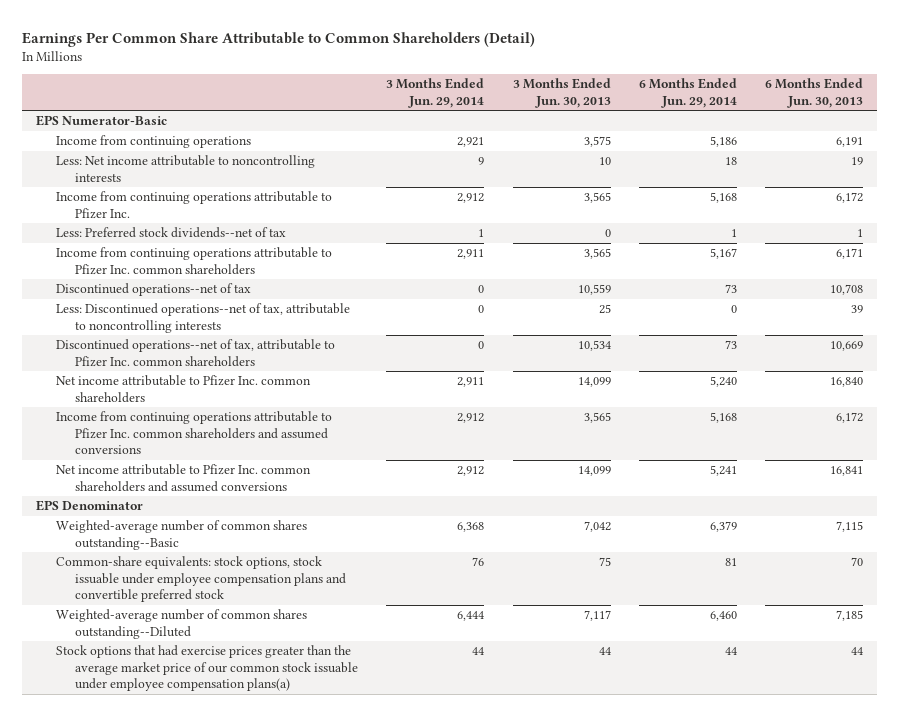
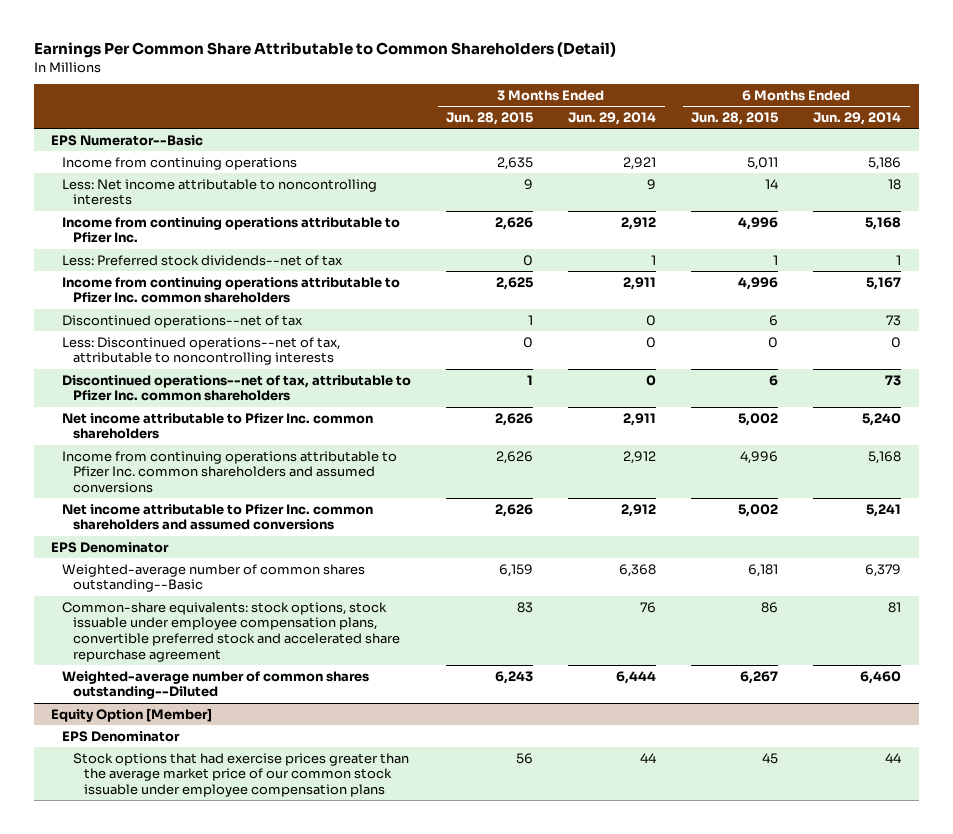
- | 3 Months Ended Jun. 29, 2014 | 3 Months Ended Jun. 30, 2013 | 6 Months Ended Jun. 29, 2014 | 6 Months Ended Jun. 30, 2013
+ | 3 Months Ended Jun. 28, 2015 | 3 Months Ended Jun. 29, 2014 | 6 Months Ended Jun. 28, 2015 | 6 Months Ended Jun. 29, 2014
- EPS Numerator-Basic
+ EPS Numerator--Basic
- Common-share equivalents: stock options, stock issuable under employee compensation plans and convertible preferred stock | 76 | 75 | 81 | 70
+ Common-share equivalents: stock options, stock issuable under employee compensation plans, convertible preferred stock and accelerated share repurchase agreement | 83 | 76 | 86 | 81
- Stock options that had exercise prices greater than the average market price of our common stock issuable under employee compensation plans(a) | 44 | 44 | 44 | 44
+ Equity Option [Member]
+ EPS Denominator
+ Stock options that had exercise prices greater than the average market price of our common stock issuable under employee compensation plans | 56 | 44 | 45 | 44

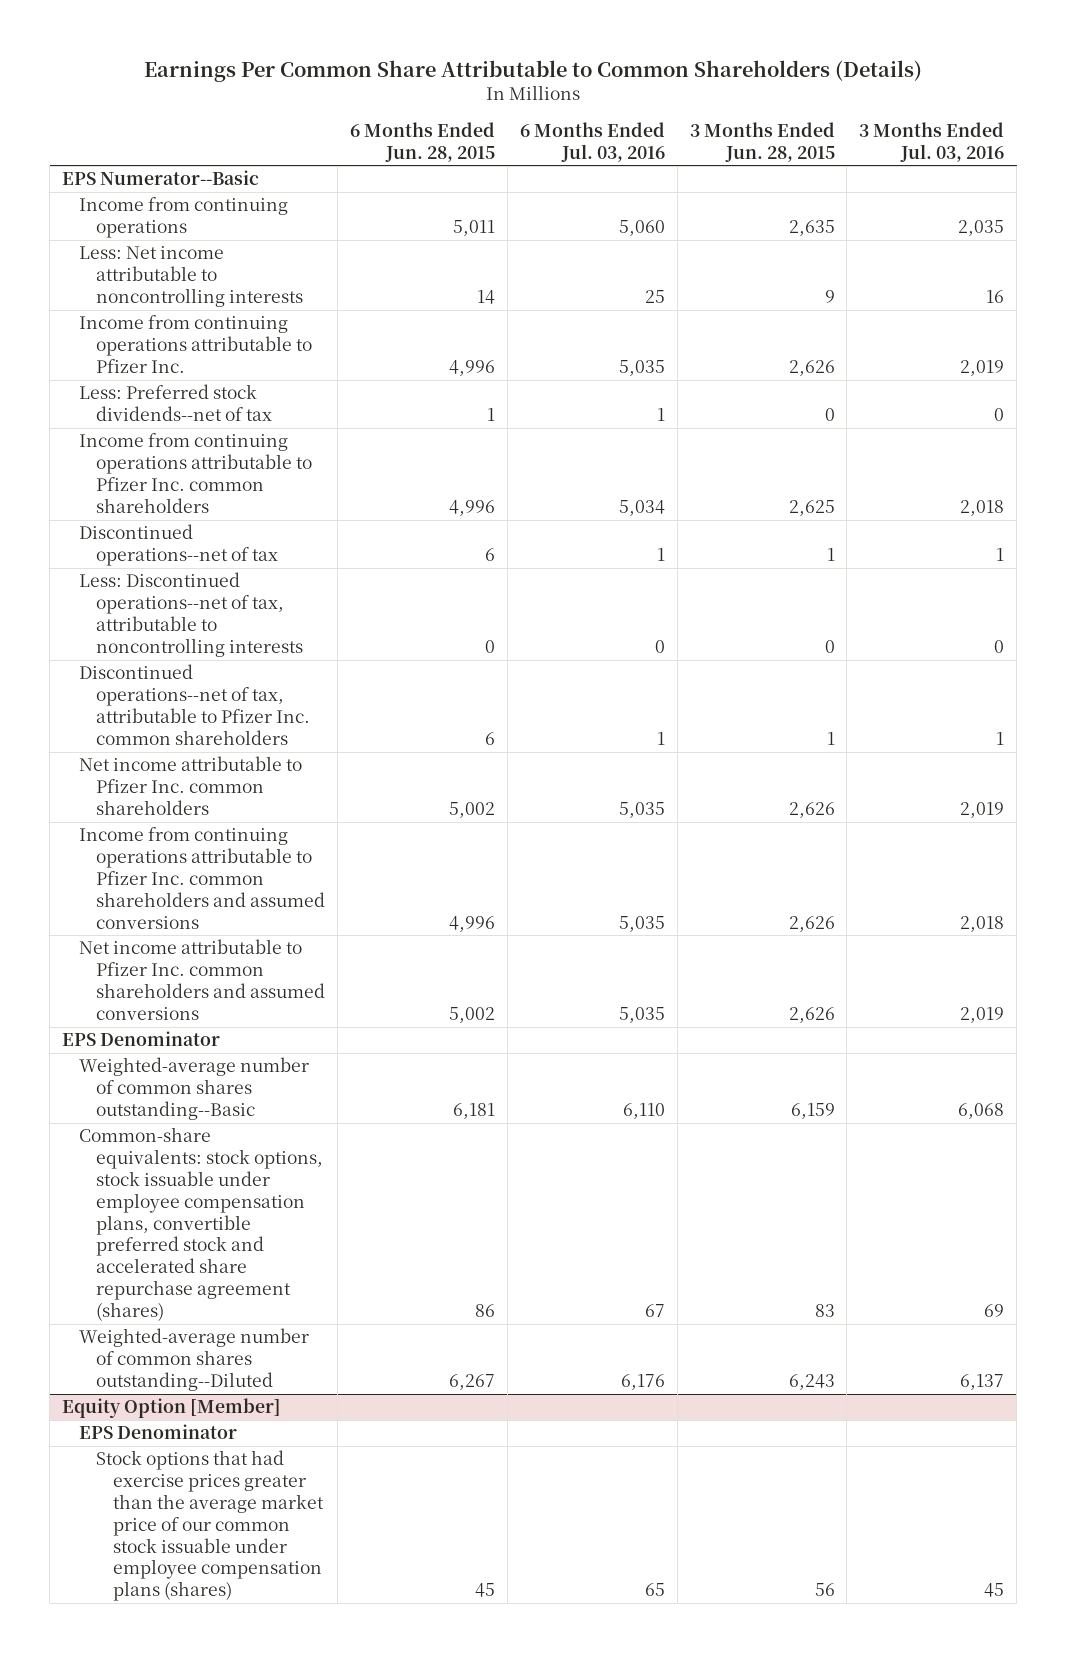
- Earnings Per Common Share Attributable to Common Shareholders (Detail)
+ Earnings Per Common Share Attributable to Common Shareholders (Details)
- | 3 Months Ended Jun. 28, 2015 | 3 Months Ended Jun. 29, 2014 | 6 Months Ended Jun. 28, 2015 | 6 Months Ended Jun. 29, 2014
+ | 6 Months Ended Jun. 28, 2015 | 6 Months Ended Jul. 03, 2016 | 3 Months Ended Jun. 28, 2015 | 3 Months Ended Jul. 03, 2016
- Common-share equivalents: stock options, stock issuable under employee compensation plans, convertible preferred stock and accelerated share repurchase agreement | 83 | 76 | 86 | 81
+ Common-share equivalents: stock options, stock issuable under employee compensation plans, convertible preferred stock and accelerated share repurchase agreement (shares) | 86 | 67 | 83 | 69
@ Equity Option [Member]
- Stock options that had exercise prices greater than the average market price of our common stock issuable under employee compensation plans | 56 | 44 | 45 | 44
+ Stock options that had exercise prices greater than the average market price of our common stock issuable under employee compensation plans (shares) | 45 | 65 | 56 | 45

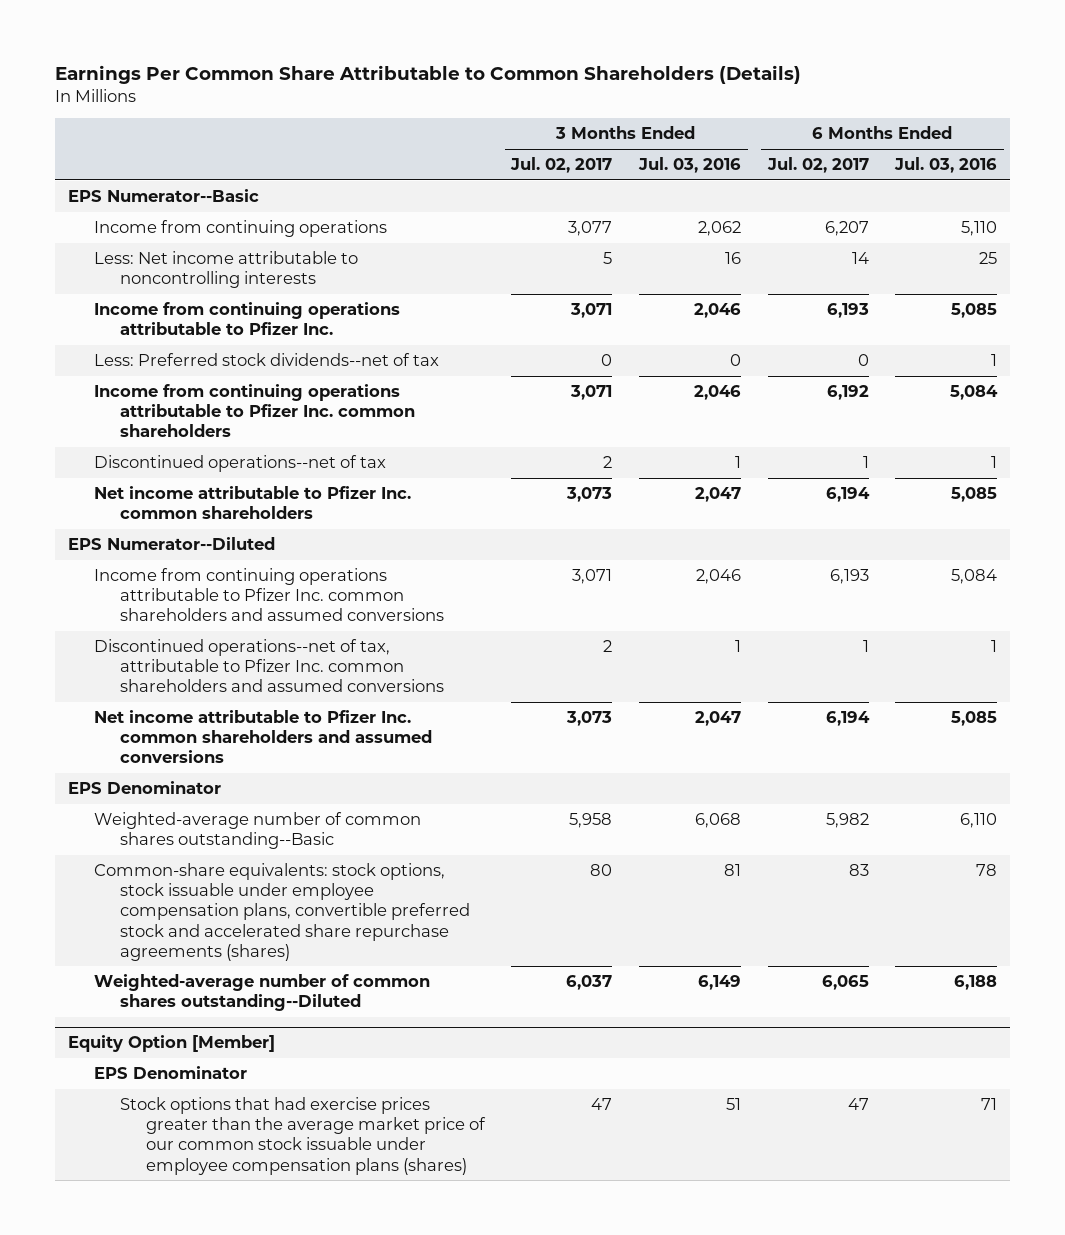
- | 6 Months Ended Jun. 28, 2015 | 6 Months Ended Jul. 03, 2016 | 3 Months Ended Jun. 28, 2015 | 3 Months Ended Jul. 03, 2016
+ | 3 Months Ended Jul. 02, 2017 | 3 Months Ended Jul. 03, 2016 | 6 Months Ended Jul. 02, 2017 | 6 Months Ended Jul. 03, 2016
- Income from continuing operations | 5,011 | 5,060 | 2,635 | 2,035
+ Income from continuing operations | 3,077 | 2,062 | 6,207 | 5,110
- Income from continuing operations attributable to Pfizer Inc. | 4,996 | 5,035 | 2,626 | 2,019
+ Income from continuing operations attributable to Pfizer Inc. | 3,071 | 2,046 | 6,193 | 5,085
- Income from continuing operations attributable to Pfizer Inc. common shareholders | 4,996 | 5,034 | 2,625 | 2,018
+ Income from continuing operations attributable to Pfizer Inc. common shareholders | 3,071 | 2,046 | 6,192 | 5,084
- Less: Discontinued operations--net of tax, attributable to noncontrolling interests | 0 | 0 | 0 | 0
- Discontinued operations--net of tax, attributable to Pfizer Inc. common shareholders | 6 | 1 | 1 | 1
- Net income attributable to Pfizer Inc. common shareholders | 5,002 | 5,035 | 2,626 | 2,019
- Income from continuing operations attributable to Pfizer Inc. common shareholders and assumed conversions | 4,996 | 5,035 | 2,626 | 2,018
- Net income attributable to Pfizer Inc. common shareholders and assumed conversions | 5,002 | 5,035 | 2,626 | 2,019
+ Net income attributable to Pfizer Inc. common shareholders | 3,073 | 2,047 | 6,194 | 5,085
+ EPS Numerator--Diluted
+ Income from continuing operations attributable to Pfizer Inc. common shareholders and assumed conversions | 3,071 | 2,046 | 6,193 | 5,084
+ Discontinued operations--net of tax, attributable to Pfizer Inc. common shareholders and assumed conversions | 2 | 1 | 1 | 1
+ Net income attributable to Pfizer Inc. common shareholders and assumed conversions | 3,073 | 2,047 | 6,194 | 5,085
- Common-share equivalents: stock options, stock issuable under employee compensation plans, convertible preferred stock and accelerated share repurchase agreement (shares) | 86 | 67 | 83 | 69
- Weighted-average number of common shares outstanding--Diluted | 6,267 | 6,176 | 6,243 | 6,137
+ Common-share equivalents: stock options, stock issuable under employee compensation plans, convertible preferred stock and accelerated share repurchase agreements (shares) | 80 | 81 | 83 | 78
+ Weighted-average number of common shares outstanding--Diluted | 6,037 | 6,149 | 6,065 | 6,188
@ Equity Option [Member]
- Stock options that had exercise prices greater than the average market price of our common stock issuable under employee compensation plans (shares) | 45 | 65 | 56 | 45
+ Stock options that had exercise prices greater than the average market price of our common stock issuable under employee compensation plans (shares) | 47 | 51 | 47 | 71

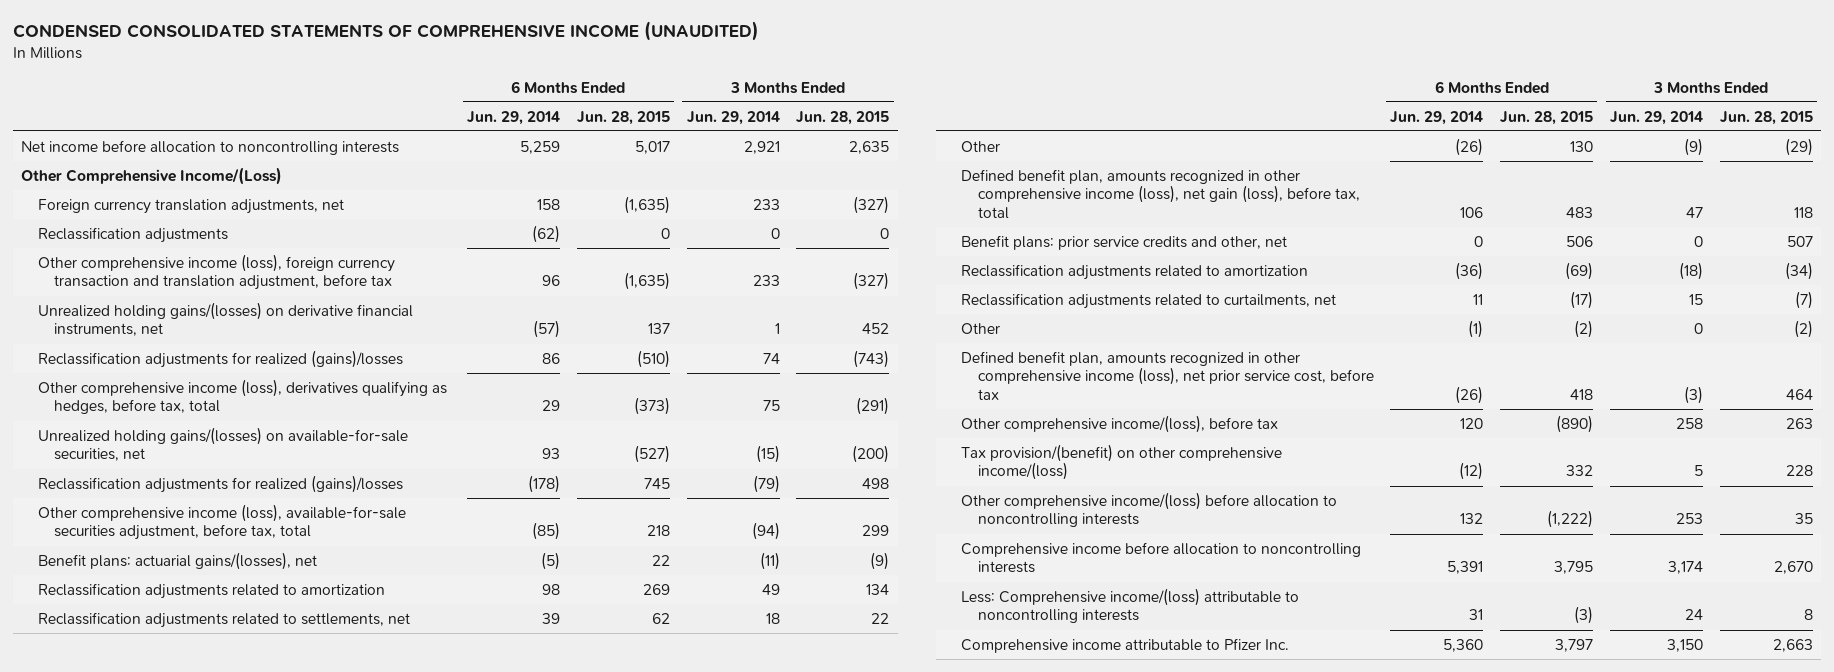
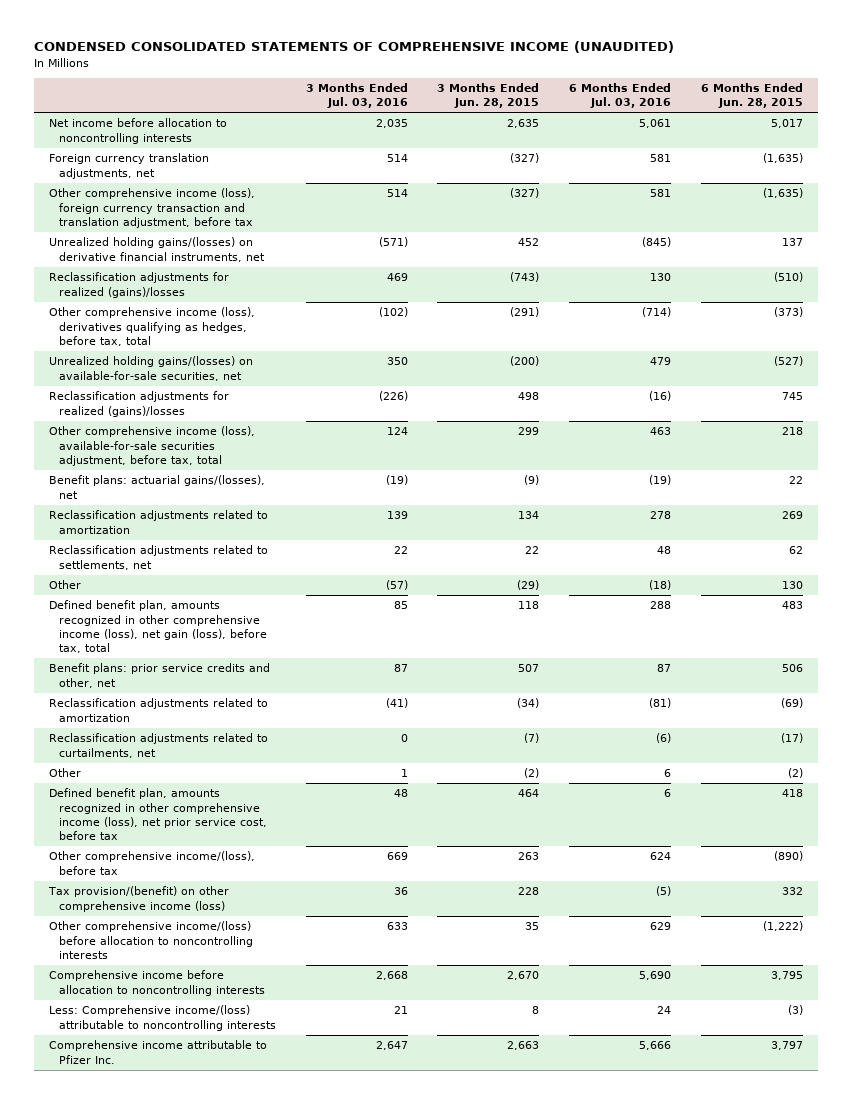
- | 6 Months Ended Jun. 29, 2014 | 6 Months Ended Jun. 28, 2015 | 3 Months Ended Jun. 29, 2014 | 3 Months Ended Jun. 28, 2015
+ | 3 Months Ended Jul. 03, 2016 | 3 Months Ended Jun. 28, 2015 | 6 Months Ended Jul. 03, 2016 | 6 Months Ended Jun. 28, 2015
- Other Comprehensive Income/(Loss)
- Reclassification adjustments | (62) | 0 | 0 | 0
- Tax provision/(benefit) on other comprehensive income/(loss) | (12) | 332 | 5 | 228
+ Tax provision/(benefit) on other comprehensive income (loss) | 36 | 228 | (5) | 332

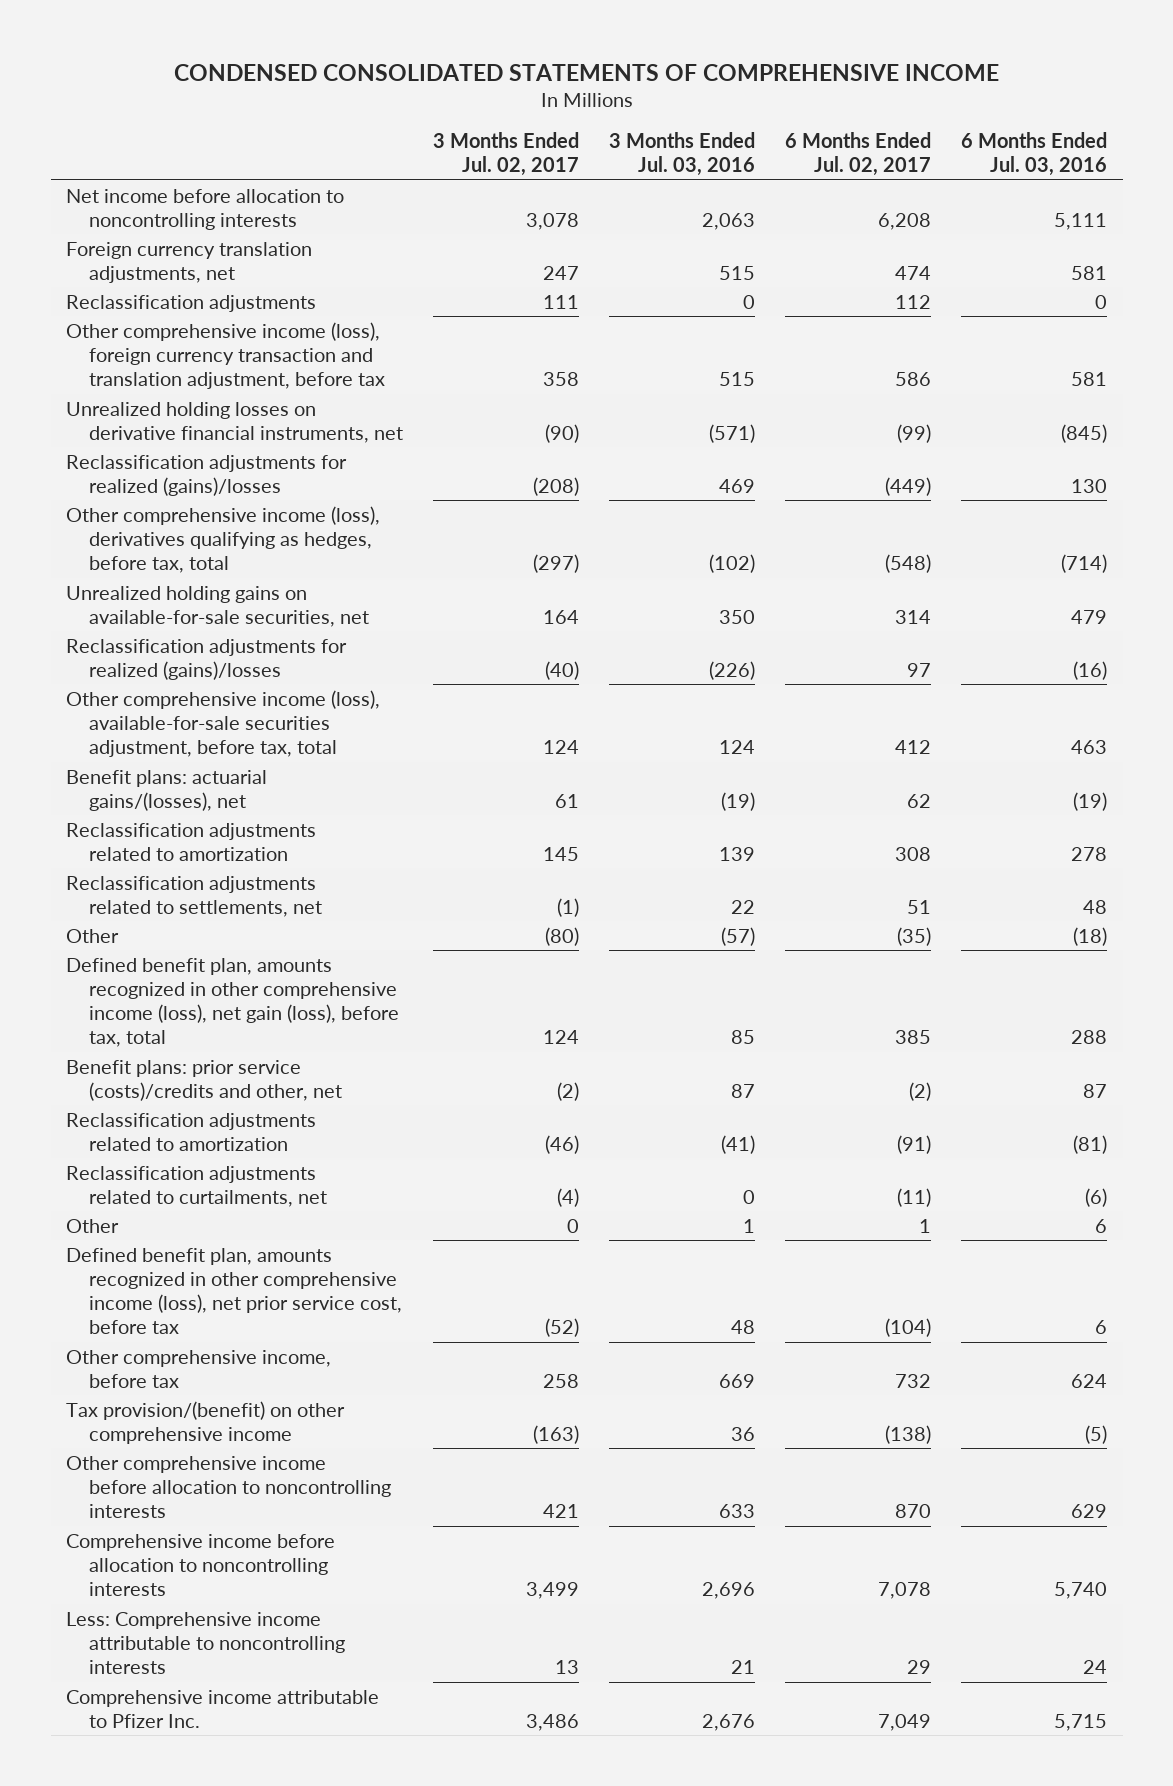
- CONDENSED CONSOLIDATED STATEMENTS OF COMPREHENSIVE INCOME (UNAUDITED)
+ CONDENSED CONSOLIDATED STATEMENTS OF COMPREHENSIVE INCOME
- | 3 Months Ended Jul. 03, 2016 | 3 Months Ended Jun. 28, 2015 | 6 Months Ended Jul. 03, 2016 | 6 Months Ended Jun. 28, 2015
+ | 3 Months Ended Jul. 02, 2017 | 3 Months Ended Jul. 03, 2016 | 6 Months Ended Jul. 02, 2017 | 6 Months Ended Jul. 03, 2016
- Net income before allocation to noncontrolling interests | 2,035 | 2,635 | 5,061 | 5,017
- Foreign currency translation adjustments, net | 514 | (327) | 581 | (1,635)
- Other comprehensive income (loss), foreign currency transaction and translation adjustment, before tax | 514 | (327) | 581 | (1,635)
- Unrealized holding gains/(losses) on derivative financial instruments, net | (571) | 452 | (845) | 137
+ Net income before allocation to noncontrolling interests | 3,078 | 2,063 | 6,208 | 5,111
+ Foreign currency translation adjustments, net | 247 | 515 | 474 | 581
+ Reclassification adjustments | 111 | 0 | 112 | 0
+ Other comprehensive income (loss), foreign currency transaction and translation adjustment, before tax | 358 | 515 | 586 | 581
+ Unrealized holding losses on derivative financial instruments, net | (90) | (571) | (99) | (845)
- Unrealized holding gains/(losses) on available-for-sale securities, net | 350 | (200) | 479 | (527)
+ Unrealized holding gains on available-for-sale securities, net | 164 | 350 | 314 | 479
- Benefit plans: prior service credits and other, net | 87 | 507 | 87 | 506
+ Benefit plans: prior service (costs)/credits and other, net | (2) | 87 | (2) | 87
- Other comprehensive income/(loss), before tax | 669 | 263 | 624 | (890)
- Tax provision/(benefit) on other comprehensive income (loss) | 36 | 228 | (5) | 332
- Other comprehensive income/(loss) before allocation to noncontrolling interests | 633 | 35 | 629 | (1,222)
- Comprehensive income before allocation to noncontrolling interests | 2,668 | 2,670 | 5,690 | 3,795
- Less: Comprehensive income/(loss) attributable to noncontrolling interests | 21 | 8 | 24 | (3)
- Comprehensive income attributable to Pfizer Inc. | 2,647 | 2,663 | 5,666 | 3,797
+ Other comprehensive income, before tax | 258 | 669 | 732 | 624
+ Tax provision/(benefit) on other comprehensive income | (163) | 36 | (138) | (5)
+ Other comprehensive income before allocation to noncontrolling interests | 421 | 633 | 870 | 629
+ Comprehensive income before allocation to noncontrolling interests | 3,499 | 2,696 | 7,078 | 5,740
+ Less: Comprehensive income attributable to noncontrolling interests | 13 | 21 | 29 | 24
+ Comprehensive income attributable to Pfizer Inc. | 3,486 | 2,676 | 7,049 | 5,715

